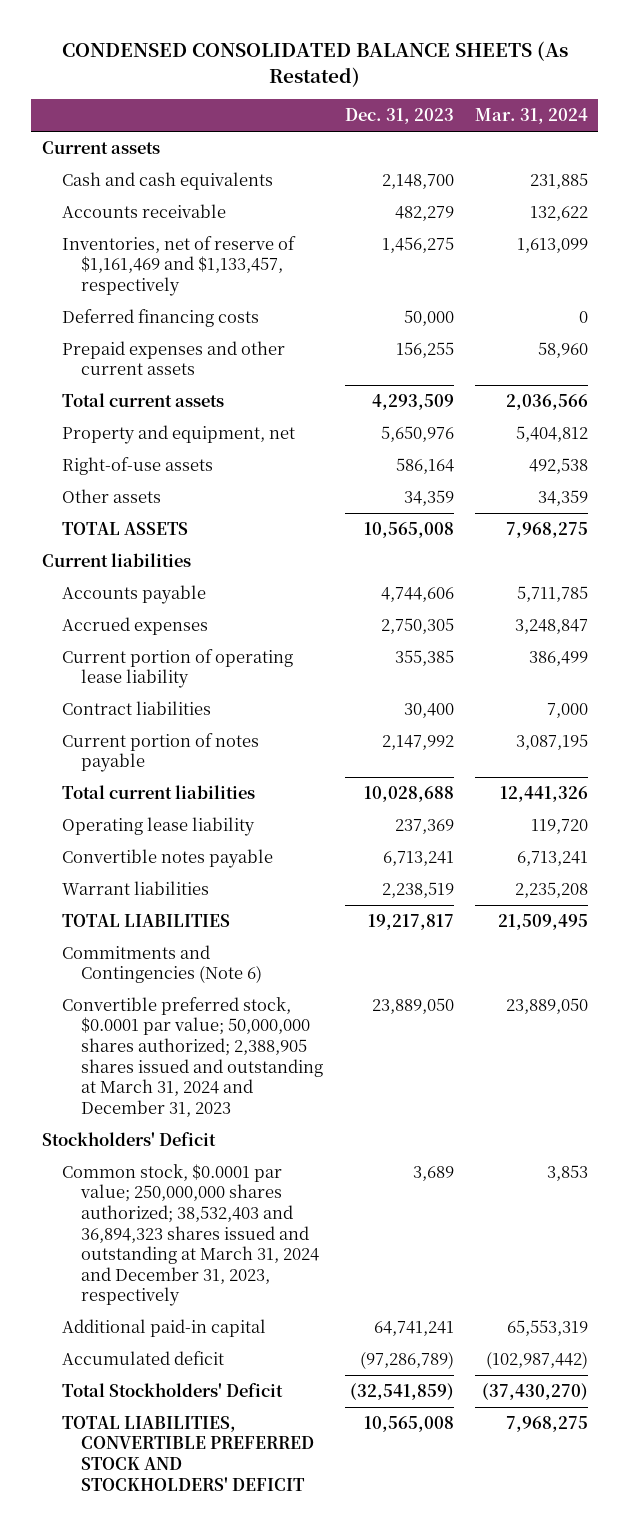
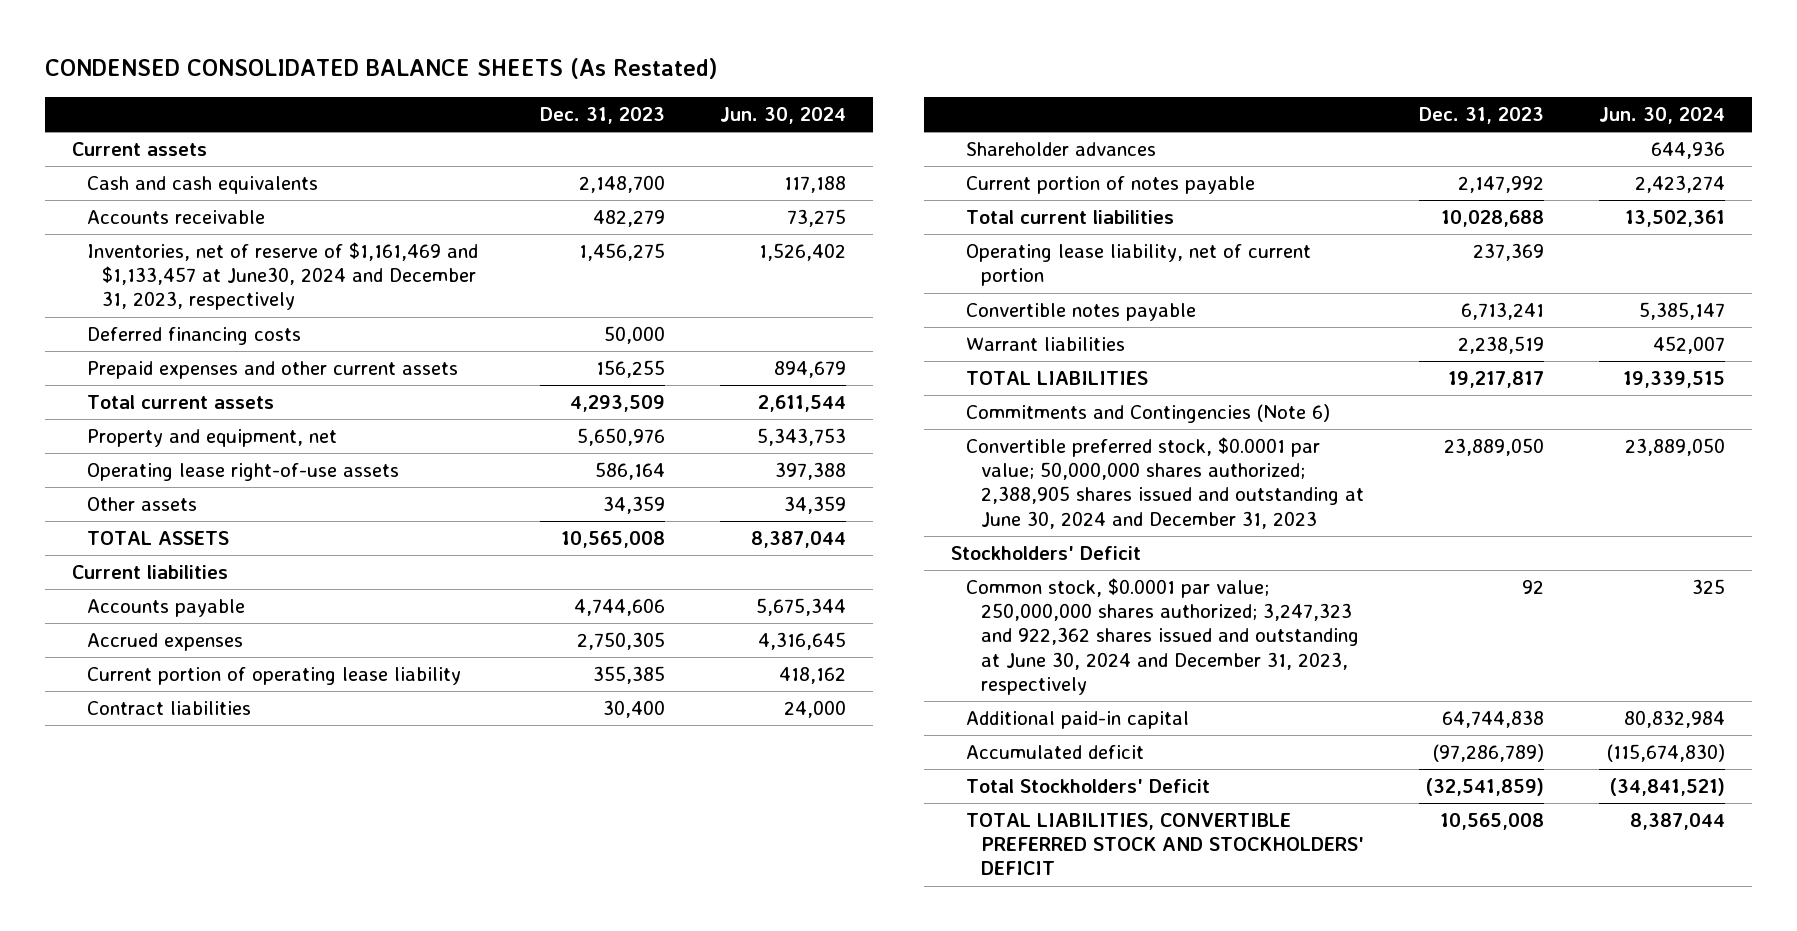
- | Dec. 31, 2023 | Mar. 31, 2024
+ | Dec. 31, 2023 | Jun. 30, 2024
- Inventories, net of reserve of $1,161,469 and $1,133,457, respectively | 1,456,275 | 1,613,099
+ Inventories, net of reserve of $1,161,469 and $1,133,457 at June30, 2024 and December 31, 2023, respectively | 1,456,275 | 1,526,402
- Right-of-use assets | 586,164 | 492,538
+ Operating lease right-of-use assets | 586,164 | 397,388
+ Shareholder advances | | 644,936
- Operating lease liability | 237,369 | 119,720
+ Operating lease liability, net of current portion | 237,369 |
- Convertible preferred stock, $0.0001 par value; 50,000,000 shares authorized; 2,388,905 shares issued and outstanding at March 31, 2024 and December 31, 2023 | 23,889,050 | 23,889,050
+ Convertible preferred stock, $0.0001 par value; 50,000,000 shares authorized; 2,388,905 shares issued and outstanding at June 30, 2024 and December 31, 2023 | 23,889,050 | 23,889,050
- Common stock, $0.0001 par value; 250,000,000 shares authorized; 38,532,403 and 36,894,323 shares issued and outstanding at March 31, 2024 and December 31, 2023, respectively | 3,689 | 3,853
- Additional paid-in capital | 64,741,241 | 65,553,319
+ Common stock, $0.0001 par value; 250,000,000 shares authorized; 3,247,323 and 922,362 shares issued and outstanding at June 30, 2024 and December 31, 2023, respectively | 92 | 325
+ Additional paid-in capital | 64,744,838 | 80,832,984

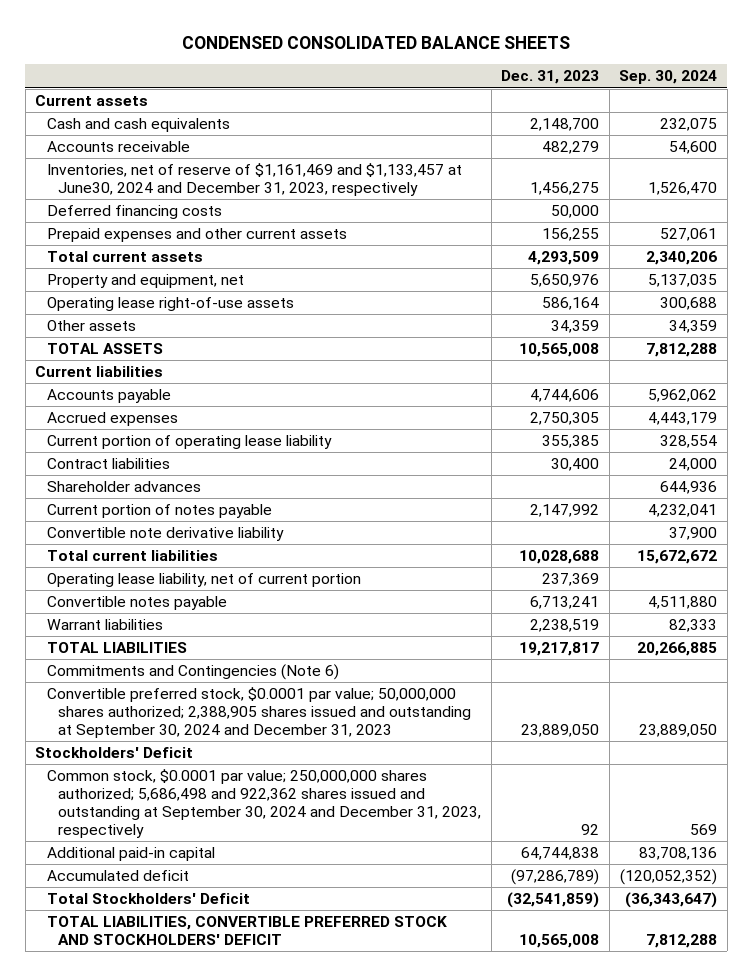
- CONDENSED CONSOLIDATED BALANCE SHEETS (As Restated)
+ CONDENSED CONSOLIDATED BALANCE SHEETS
- | Dec. 31, 2023 | Jun. 30, 2024
+ | Dec. 31, 2023 | Sep. 30, 2024
+ Convertible note derivative liability | | 37,900
- Convertible preferred stock, $0.0001 par value; 50,000,000 shares authorized; 2,388,905 shares issued and outstanding at June 30, 2024 and December 31, 2023 | 23,889,050 | 23,889,050
+ Convertible preferred stock, $0.0001 par value; 50,000,000 shares authorized; 2,388,905 shares issued and outstanding at September 30, 2024 and December 31, 2023 | 23,889,050 | 23,889,050
- Common stock, $0.0001 par value; 250,000,000 shares authorized; 3,247,323 and 922,362 shares issued and outstanding at June 30, 2024 and December 31, 2023, respectively | 92 | 325
+ Common stock, $0.0001 par value; 250,000,000 shares authorized; 5,686,498 and 922,362 shares issued and outstanding at September 30, 2024 and December 31, 2023, respectively | 92 | 569

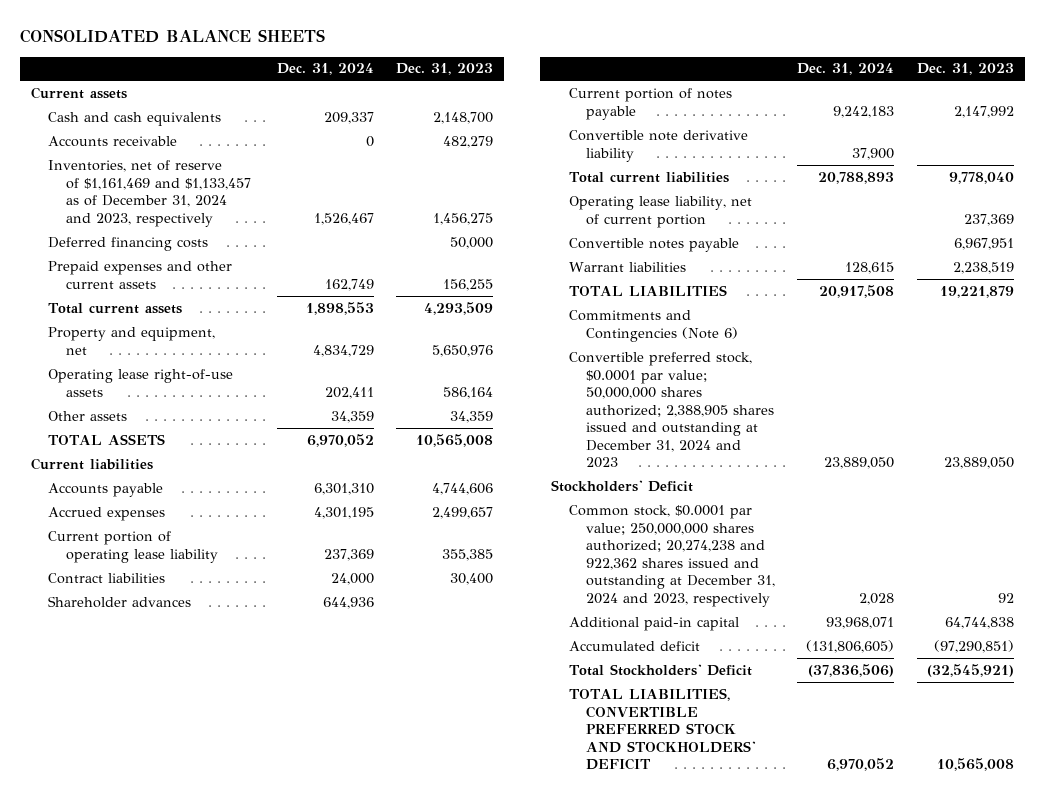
- CONDENSED CONSOLIDATED BALANCE SHEETS
+ CONSOLIDATED BALANCE SHEETS
- | Dec. 31, 2023 | Sep. 30, 2024
+ | Dec. 31, 2024 | Dec. 31, 2023
- Inventories, net of reserve of $1,161,469 and $1,133,457 at June30, 2024 and December 31, 2023, respectively | 1,456,275 | 1,526,470
+ Inventories, net of reserve of $1,161,469 and $1,133,457 as of December 31, 2024 and 2023, respectively | 1,526,467 | 1,456,275
- Accrued expenses | 2,750,305 | 4,443,179
+ Accrued expenses | 4,301,195 | 2,499,657
- Total current liabilities | 10,028,688 | 15,672,672
+ Total current liabilities | 20,788,893 | 9,778,040
- Convertible notes payable | 6,713,241 | 4,511,880
+ Convertible notes payable | | 6,967,951
- TOTAL LIABILITIES | 19,217,817 | 20,266,885
+ TOTAL LIABILITIES | 20,917,508 | 19,221,879
- Convertible preferred stock, $0.0001 par value; 50,000,000 shares authorized; 2,388,905 shares issued and outstanding at September 30, 2024 and December 31, 2023 | 23,889,050 | 23,889,050
+ Convertible preferred stock, $0.0001 par value; 50,000,000 shares authorized; 2,388,905 shares issued and outstanding at December 31, 2024 and 2023 | 23,889,050 | 23,889,050
- Common stock, $0.0001 par value; 250,000,000 shares authorized; 5,686,498 and 922,362 shares issued and outstanding at September 30, 2024 and December 31, 2023, respectively | 92 | 569
+ Common stock, $0.0001 par value; 250,000,000 shares authorized; 20,274,238 and 922,362 shares issued and outstanding at December 31, 2024 and 2023, respectively | 2,028 | 92
- Accumulated deficit | (97,286,789) | (120,052,352)
- Total Stockholders' Deficit | (32,541,859) | (36,343,647)
+ Accumulated deficit | (131,806,605) | (97,290,851)
+ Total Stockholders' Deficit | (37,836,506) | (32,545,921)

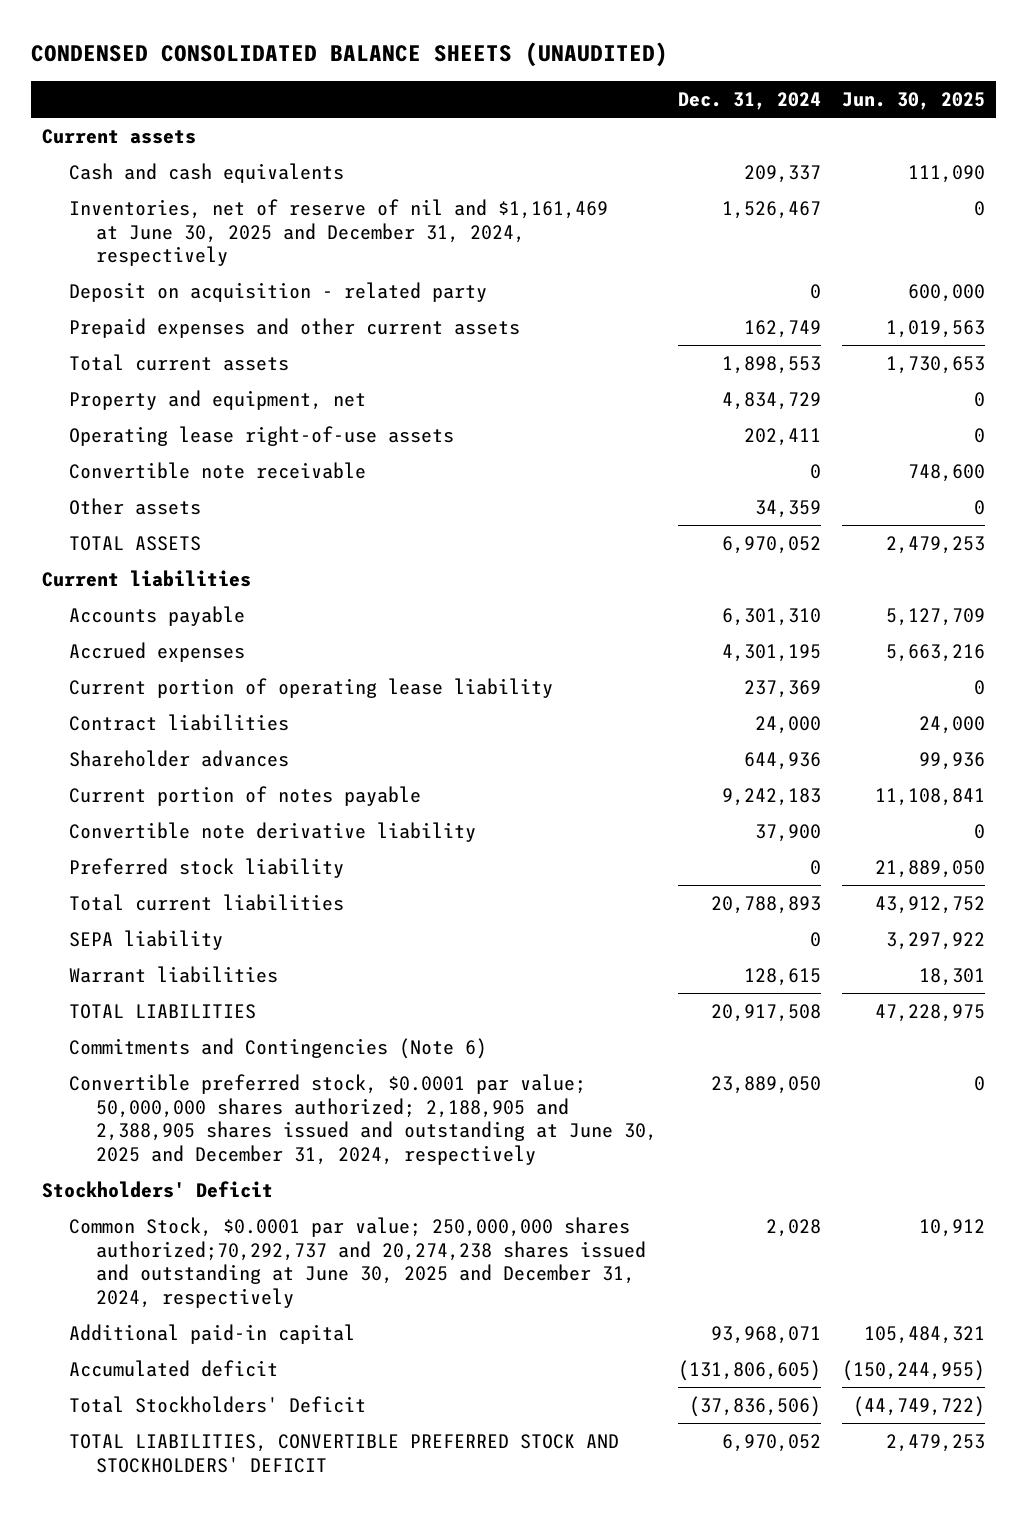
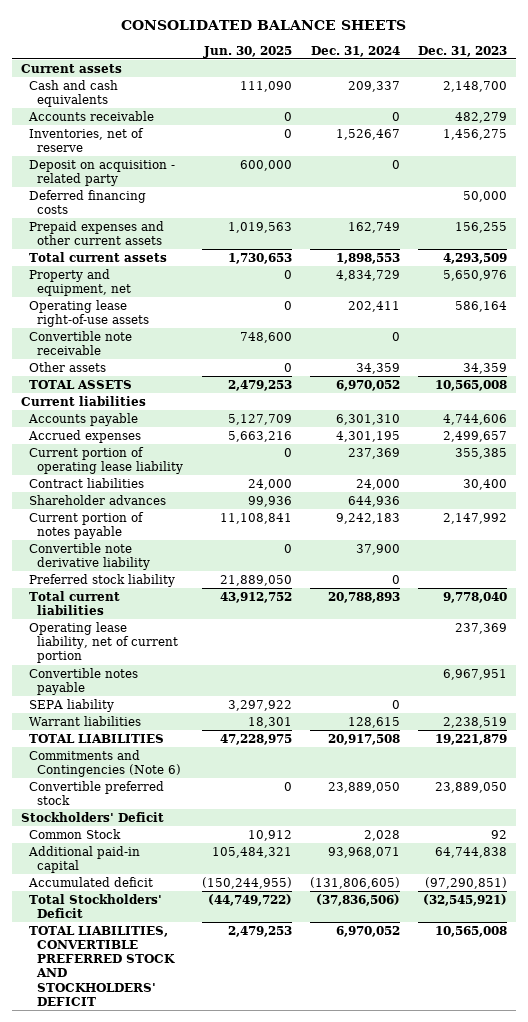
- CONDENSED CONSOLIDATED BALANCE SHEETS (UNAUDITED)
+ CONSOLIDATED BALANCE SHEETS
- | Dec. 31, 2024 | Jun. 30, 2025
+ | Jun. 30, 2025 | Dec. 31, 2024 | Dec. 31, 2023
- Inventories, net of reserve of nil and $1,161,469 at June 30, 2025 and December 31, 2024, respectively | 1,526,467 | 0
+ Accounts receivable | 0 | 0 | 482,279
+ Inventories, net of reserve | 0 | 1,526,467 | 1,456,275
+ Deferred financing costs | | | 50,000
+ Operating lease liability, net of current portion | | | 237,369
+ Convertible notes payable | | | 6,967,951
- Convertible preferred stock, $0.0001 par value; 50,000,000 shares authorized; 2,188,905 and 2,388,905 shares issued and outstanding at June 30, 2025 and December 31, 2024, respectively | 23,889,050 | 0
+ Convertible preferred stock | 0 | 23,889,050 | 23,889,050
- Common Stock, $0.0001 par value; 250,000,000 shares authorized;70,292,737 and 20,274,238 shares issued and outstanding at June 30, 2025 and December 31, 2024, respectively | 2,028 | 10,912
+ Common Stock | 10,912 | 2,028 | 92

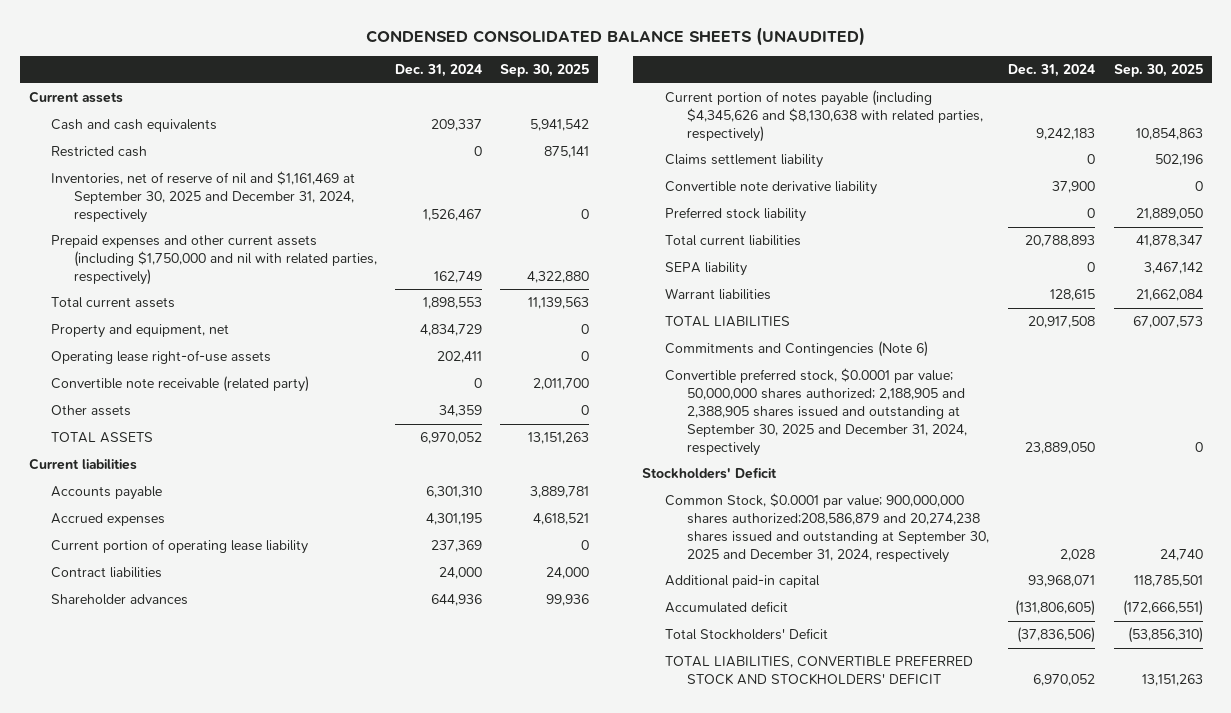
- CONSOLIDATED BALANCE SHEETS
+ CONDENSED CONSOLIDATED BALANCE SHEETS (UNAUDITED)
- | Jun. 30, 2025 | Dec. 31, 2024 | Dec. 31, 2023
+ | Dec. 31, 2024 | Sep. 30, 2025
- Accounts receivable | 0 | 0 | 482,279
- Inventories, net of reserve | 0 | 1,526,467 | 1,456,275
- Deposit on acquisition - related party | 600,000 | 0 |
- Deferred financing costs | | | 50,000
- Prepaid expenses and other current assets | 1,019,563 | 162,749 | 156,255
+ Restricted cash | 0 | 875,141
+ Inventories, net of reserve of nil and $1,161,469 at September 30, 2025 and December 31, 2024, respectively | 1,526,467 | 0
+ Prepaid expenses and other current assets (including $1,750,000 and nil with related parties, respectively) | 162,749 | 4,322,880
- Convertible note receivable | 748,600 | 0 |
+ Convertible note receivable (related party) | 0 | 2,011,700
- Current portion of notes payable | 11,108,841 | 9,242,183 | 2,147,992
+ Current portion of notes payable (including $4,345,626 and $8,130,638 with related parties, respectively) | 9,242,183 | 10,854,863
+ Claims settlement liability | 0 | 502,196
- Operating lease liability, net of current portion | | | 237,369
- Convertible notes payable | | | 6,967,951
- Convertible preferred stock | 0 | 23,889,050 | 23,889,050
+ Convertible preferred stock, $0.0001 par value; 50,000,000 shares authorized; 2,188,905 and 2,388,905 shares issued and outstanding at September 30, 2025 and December 31, 2024, respectively | 23,889,050 | 0
- Common Stock | 10,912 | 2,028 | 92
+ Common Stock, $0.0001 par value; 900,000,000 shares authorized;208,586,879 and 20,274,238 shares issued and outstanding at September 30, 2025 and December 31, 2024, respectively | 2,028 | 24,740

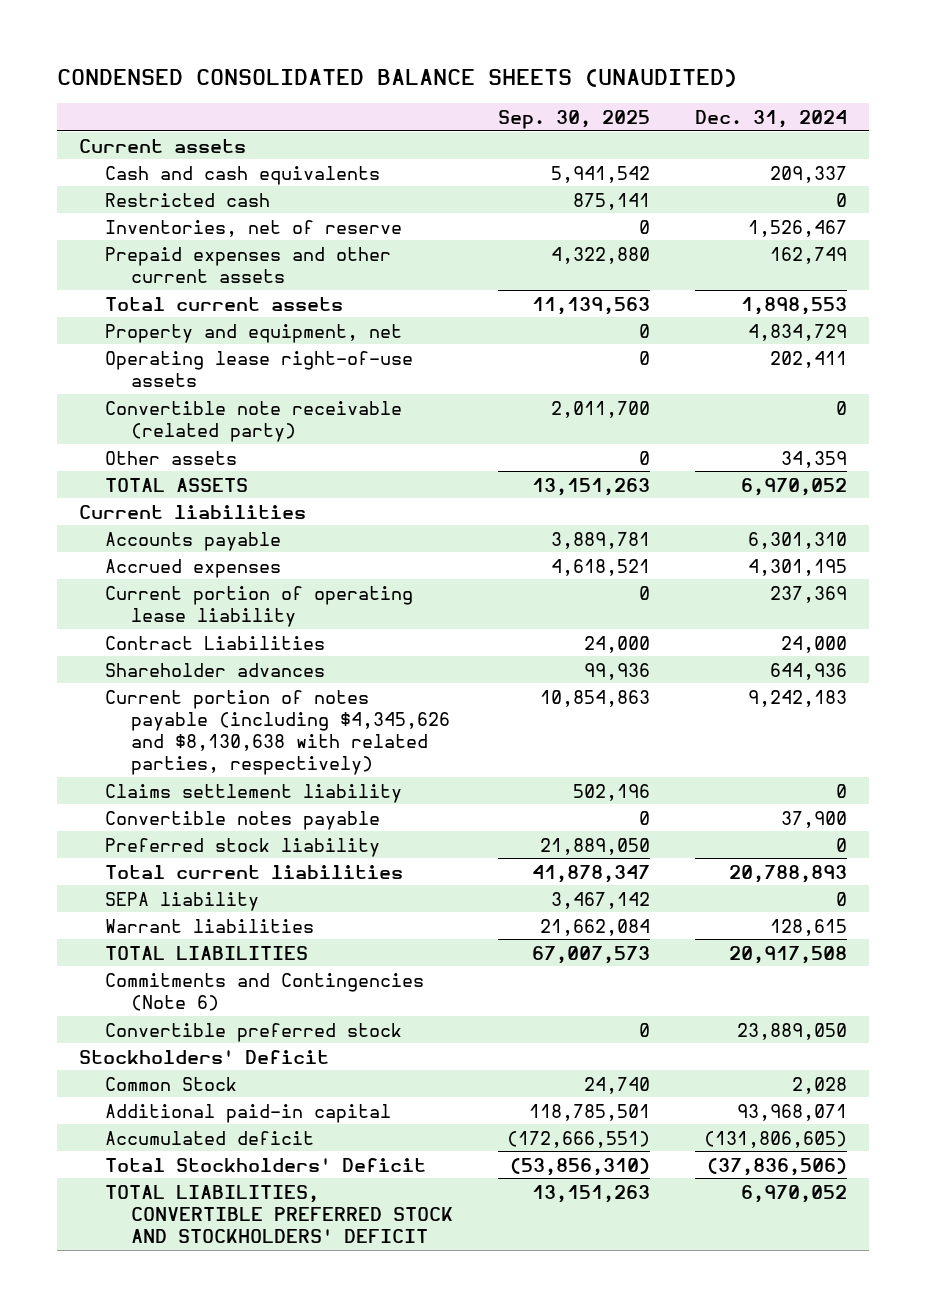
- | Dec. 31, 2024 | Sep. 30, 2025
+ | Sep. 30, 2025 | Dec. 31, 2024
- Inventories, net of reserve of nil and $1,161,469 at September 30, 2025 and December 31, 2024, respectively | 1,526,467 | 0
- Prepaid expenses and other current assets (including $1,750,000 and nil with related parties, respectively) | 162,749 | 4,322,880
+ Inventories, net of reserve | 0 | 1,526,467
+ Prepaid expenses and other current assets | 4,322,880 | 162,749
- Contract liabilities | 24,000 | 24,000
+ Contract Liabilities | 24,000 | 24,000
- Convertible note derivative liability | 37,900 | 0
+ Convertible notes payable | 0 | 37,900
- Convertible preferred stock, $0.0001 par value; 50,000,000 shares authorized; 2,188,905 and 2,388,905 shares issued and outstanding at September 30, 2025 and December 31, 2024, respectively | 23,889,050 | 0
+ Convertible preferred stock | 0 | 23,889,050
- Common Stock, $0.0001 par value; 900,000,000 shares authorized;208,586,879 and 20,274,238 shares issued and outstanding at September 30, 2025 and December 31, 2024, respectively | 2,028 | 24,740
+ Common Stock | 24,740 | 2,028

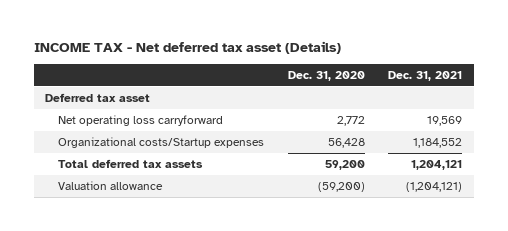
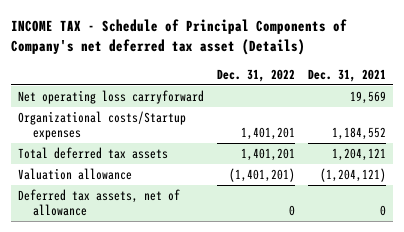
- INCOME TAX - Net deferred tax asset (Details)
+ INCOME TAX - Schedule of Principal Components of Company's net deferred tax asset (Details)
- | Dec. 31, 2020 | Dec. 31, 2021
+ | Dec. 31, 2022 | Dec. 31, 2021
- Deferred tax asset
+ Deferred tax assets, net of allowance | 0 | 0

